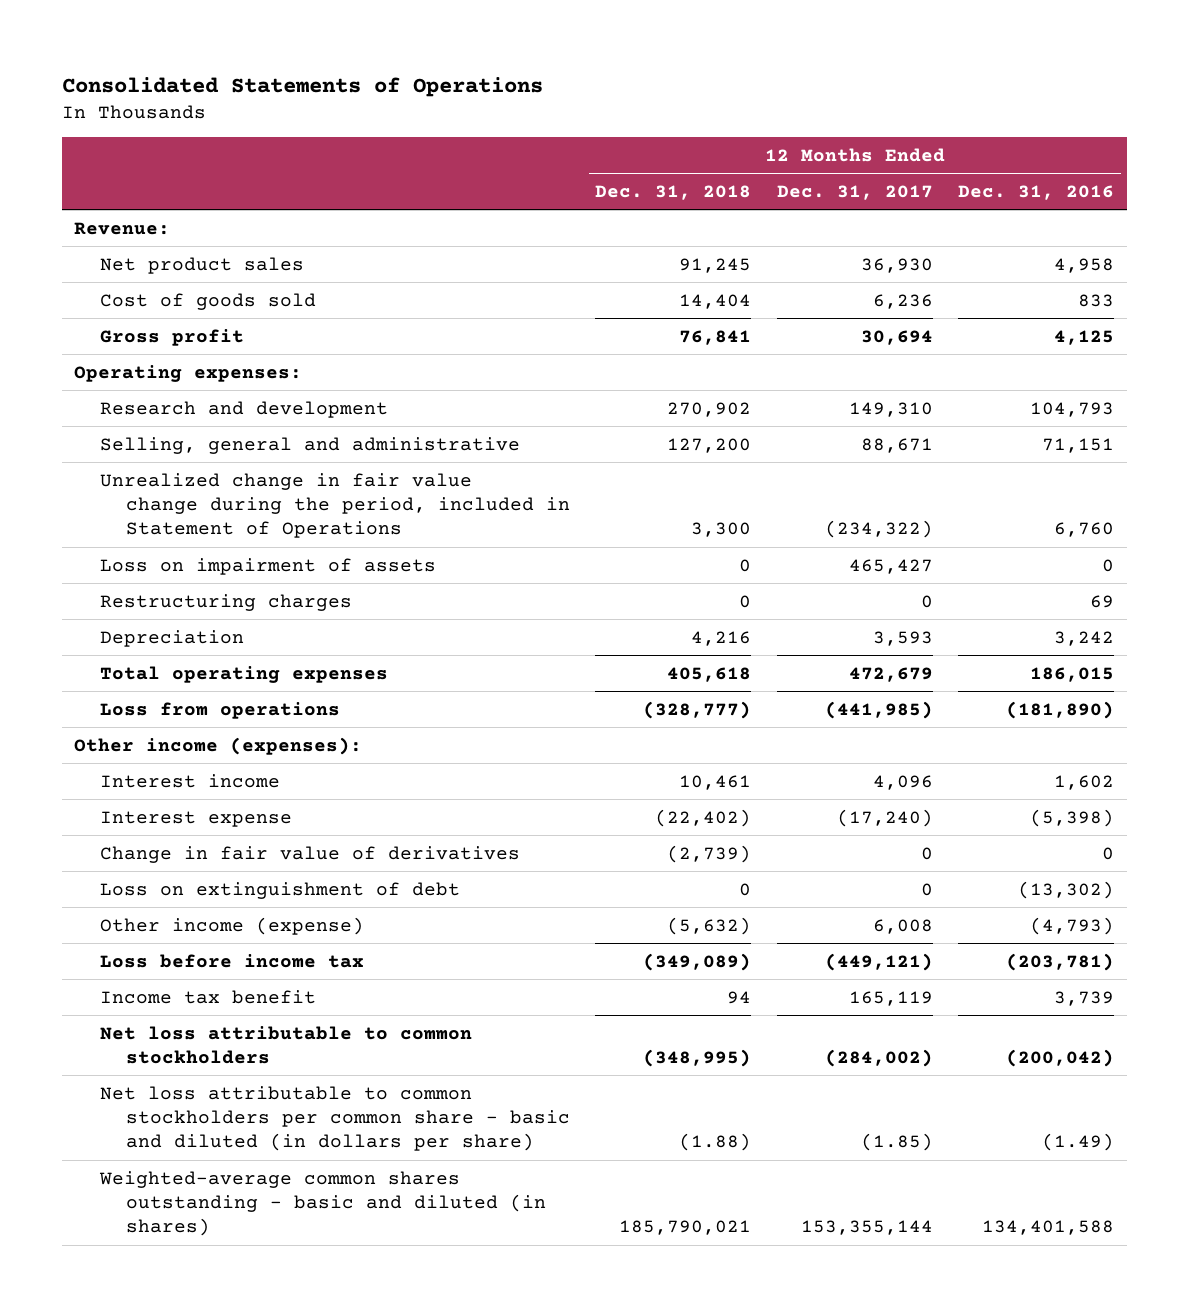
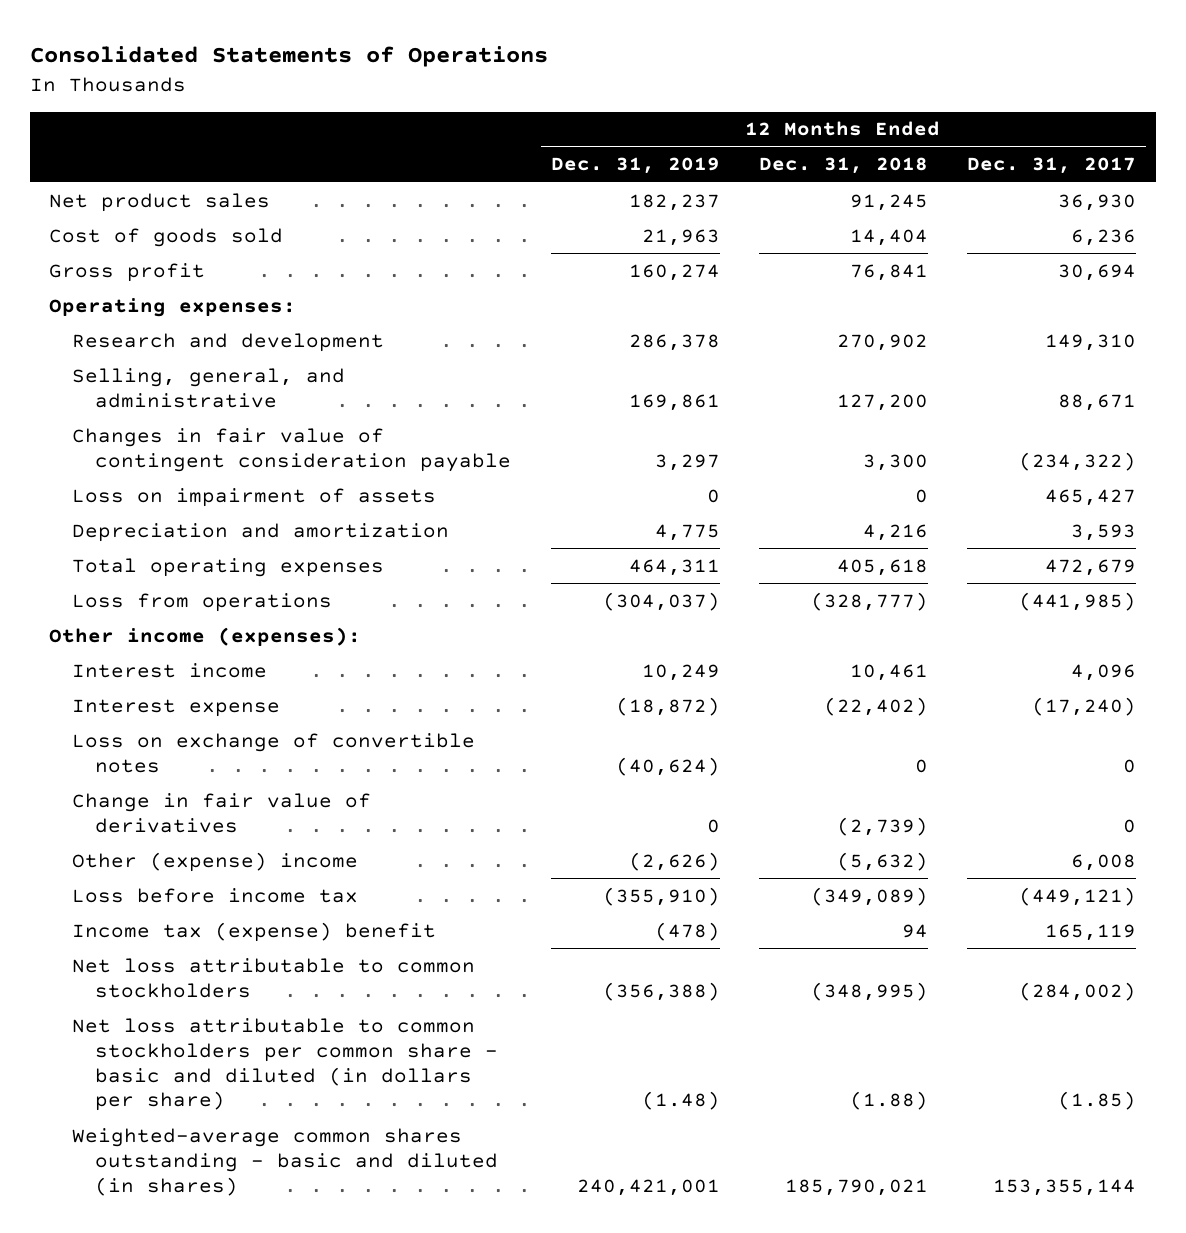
- | 12 Months Ended Dec. 31, 2018 | 12 Months Ended Dec. 31, 2017 | 12 Months Ended Dec. 31, 2016
+ | 12 Months Ended Dec. 31, 2019 | 12 Months Ended Dec. 31, 2018 | 12 Months Ended Dec. 31, 2017
- Revenue:
- Selling, general and administrative | 127,200 | 88,671 | 71,151
- Unrealized change in fair value change during the period, included in Statement of Operations | 3,300 | (234,322) | 6,760
+ Selling, general, and administrative | 169,861 | 127,200 | 88,671
+ Changes in fair value of contingent consideration payable | 3,297 | 3,300 | (234,322)
- Restructuring charges | 0 | 0 | 69
- Depreciation | 4,216 | 3,593 | 3,242
+ Depreciation and amortization | 4,775 | 4,216 | 3,593
+ Loss on exchange of convertible notes | (40,624) | 0 | 0
- Loss on extinguishment of debt | 0 | 0 | (13,302)
- Other income (expense) | (5,632) | 6,008 | (4,793)
+ Other (expense) income | (2,626) | (5,632) | 6,008
- Income tax benefit | 94 | 165,119 | 3,739
+ Income tax (expense) benefit | (478) | 94 | 165,119

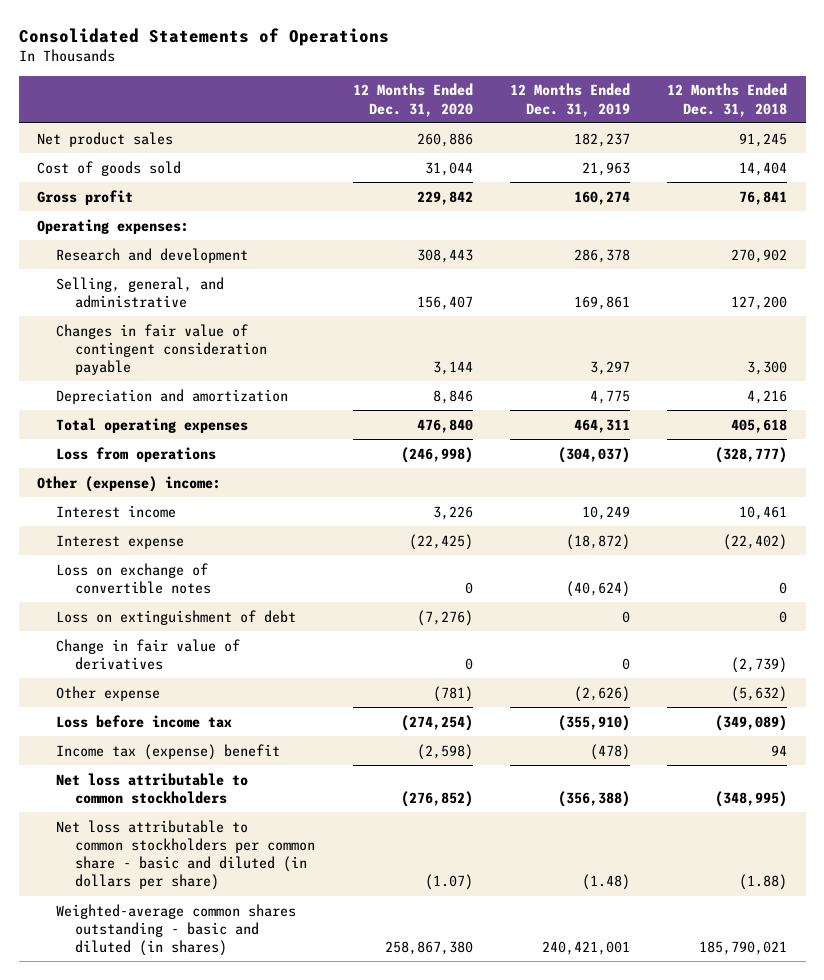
- | 12 Months Ended Dec. 31, 2019 | 12 Months Ended Dec. 31, 2018 | 12 Months Ended Dec. 31, 2017
+ | 12 Months Ended Dec. 31, 2020 | 12 Months Ended Dec. 31, 2019 | 12 Months Ended Dec. 31, 2018
- Loss on impairment of assets | 0 | 0 | 465,427
- Other income (expenses):
+ Other (expense) income:
+ Loss on extinguishment of debt | (7,276) | 0 | 0
- Other (expense) income | (2,626) | (5,632) | 6,008
+ Other expense | (781) | (2,626) | (5,632)

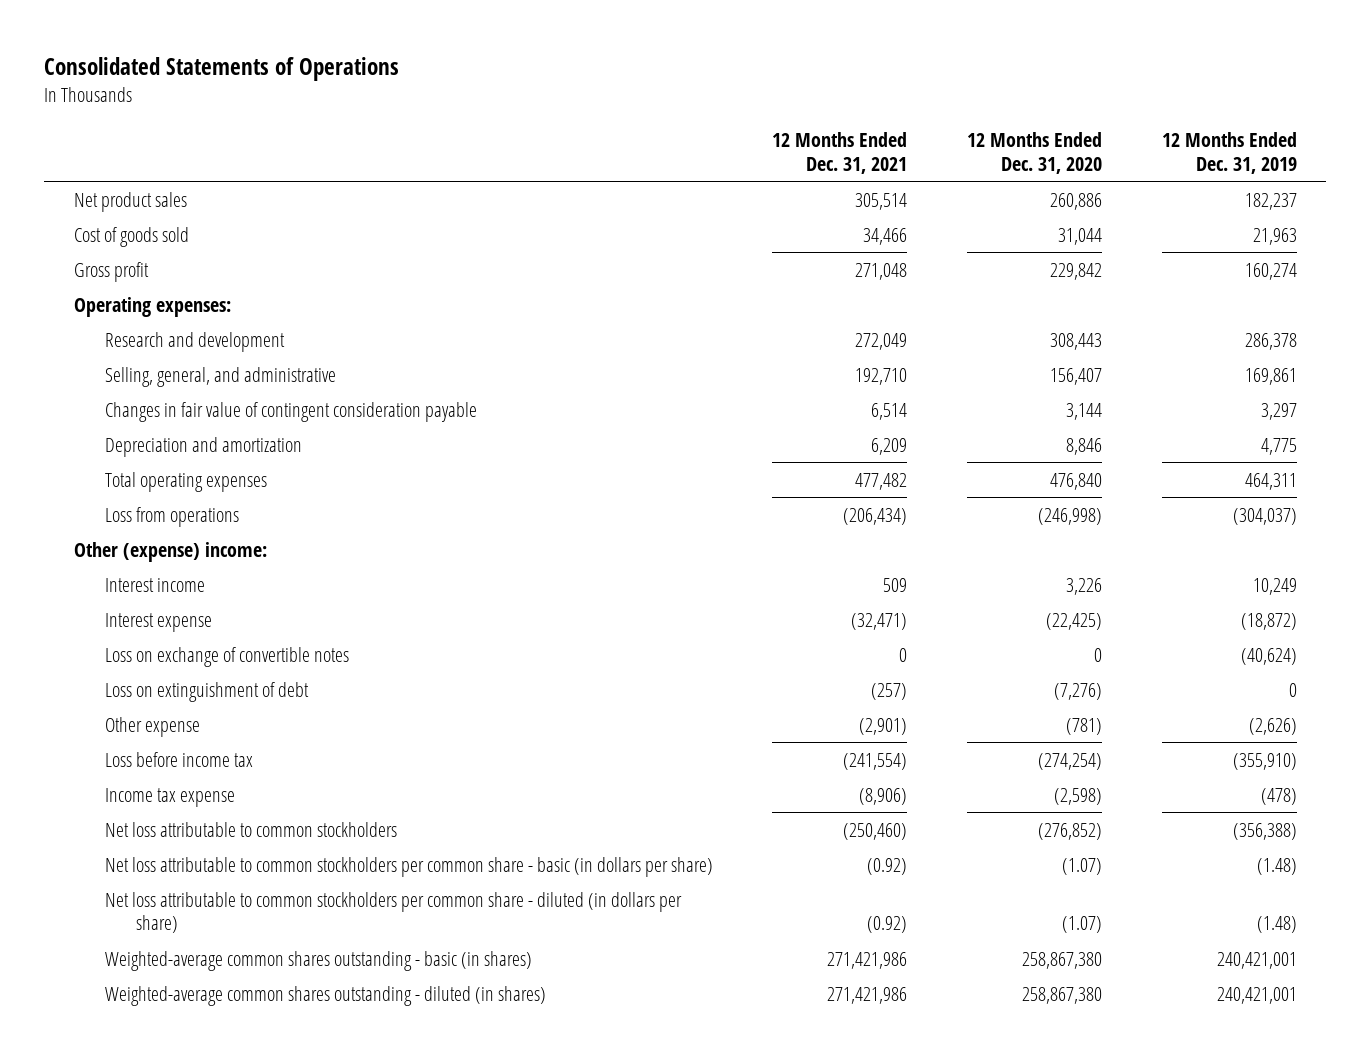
- | 12 Months Ended Dec. 31, 2020 | 12 Months Ended Dec. 31, 2019 | 12 Months Ended Dec. 31, 2018
+ | 12 Months Ended Dec. 31, 2021 | 12 Months Ended Dec. 31, 2020 | 12 Months Ended Dec. 31, 2019
- Change in fair value of derivatives | 0 | 0 | (2,739)
- Income tax (expense) benefit | (2,598) | (478) | 94
+ Income tax expense | (8,906) | (2,598) | (478)
- Net loss attributable to common stockholders per common share - basic and diluted (in dollars per share) | (1.07) | (1.48) | (1.88)
- Weighted-average common shares outstanding - basic and diluted (in shares) | 258,867,380 | 240,421,001 | 185,790,021
+ Net loss attributable to common stockholders per common share - basic (in dollars per share) | (0.92) | (1.07) | (1.48)
+ Net loss attributable to common stockholders per common share - diluted (in dollars per share) | (0.92) | (1.07) | (1.48)
+ Weighted-average common shares outstanding - basic (in shares) | 271,421,986 | 258,867,380 | 240,421,001
+ Weighted-average common shares outstanding - diluted (in shares) | 271,421,986 | 258,867,380 | 240,421,001

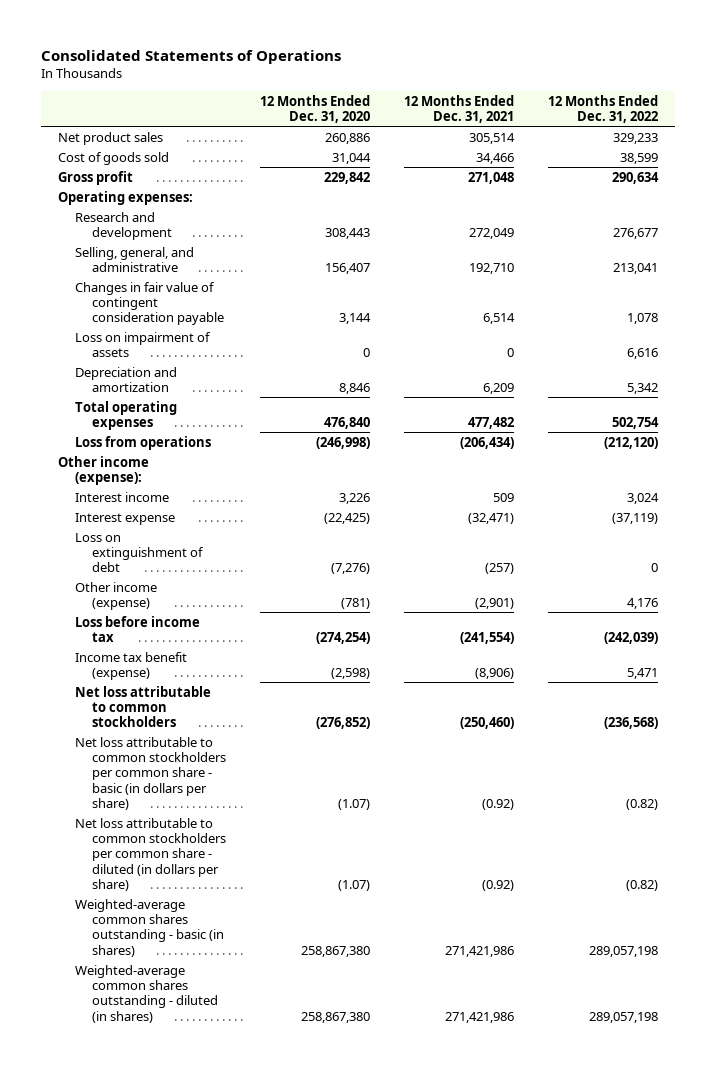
- | 12 Months Ended Dec. 31, 2021 | 12 Months Ended Dec. 31, 2020 | 12 Months Ended Dec. 31, 2019
+ | 12 Months Ended Dec. 31, 2020 | 12 Months Ended Dec. 31, 2021 | 12 Months Ended Dec. 31, 2022
+ Loss on impairment of assets | 0 | 0 | 6,616
- Other (expense) income:
+ Other income (expense):
- Loss on exchange of convertible notes | 0 | 0 | (40,624)
- Other expense | (2,901) | (781) | (2,626)
+ Other income (expense) | (781) | (2,901) | 4,176
- Income tax expense | (8,906) | (2,598) | (478)
+ Income tax benefit (expense) | (2,598) | (8,906) | 5,471

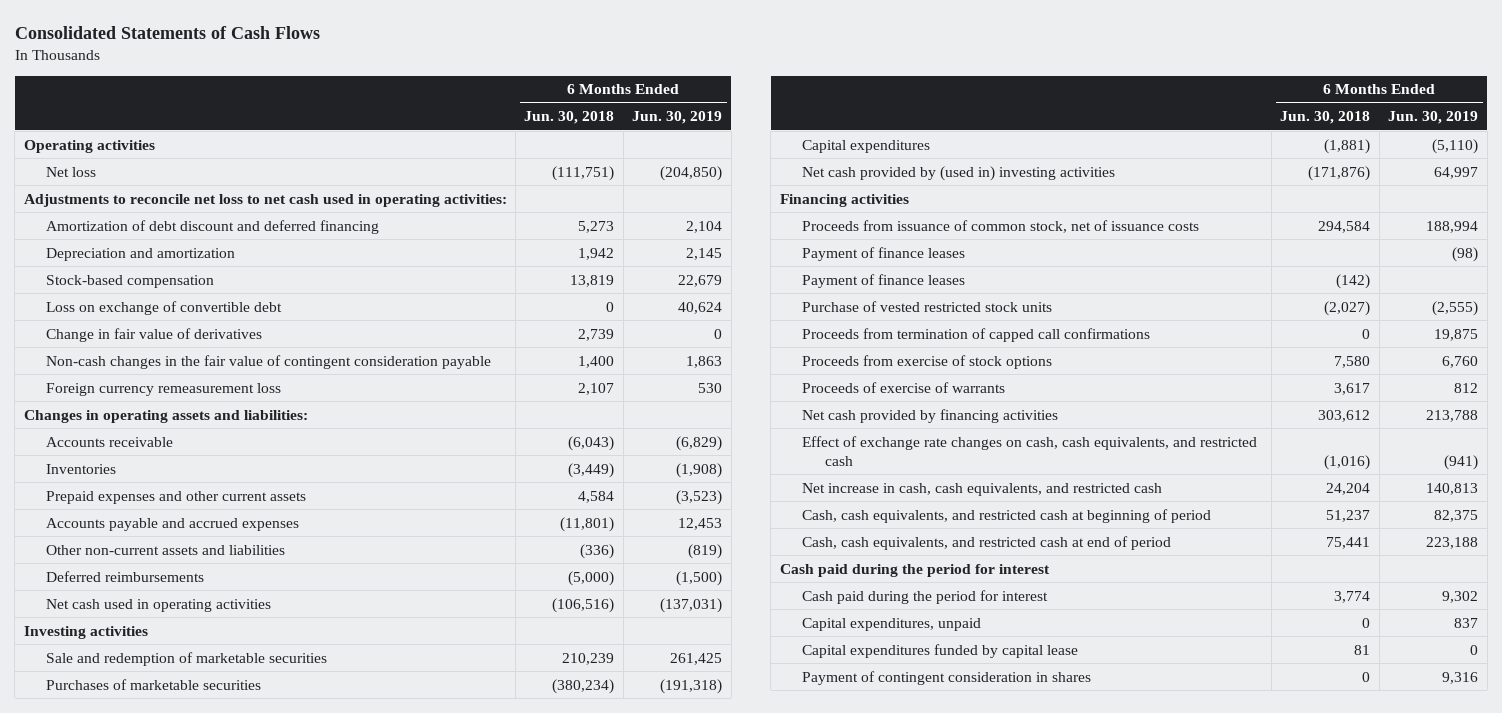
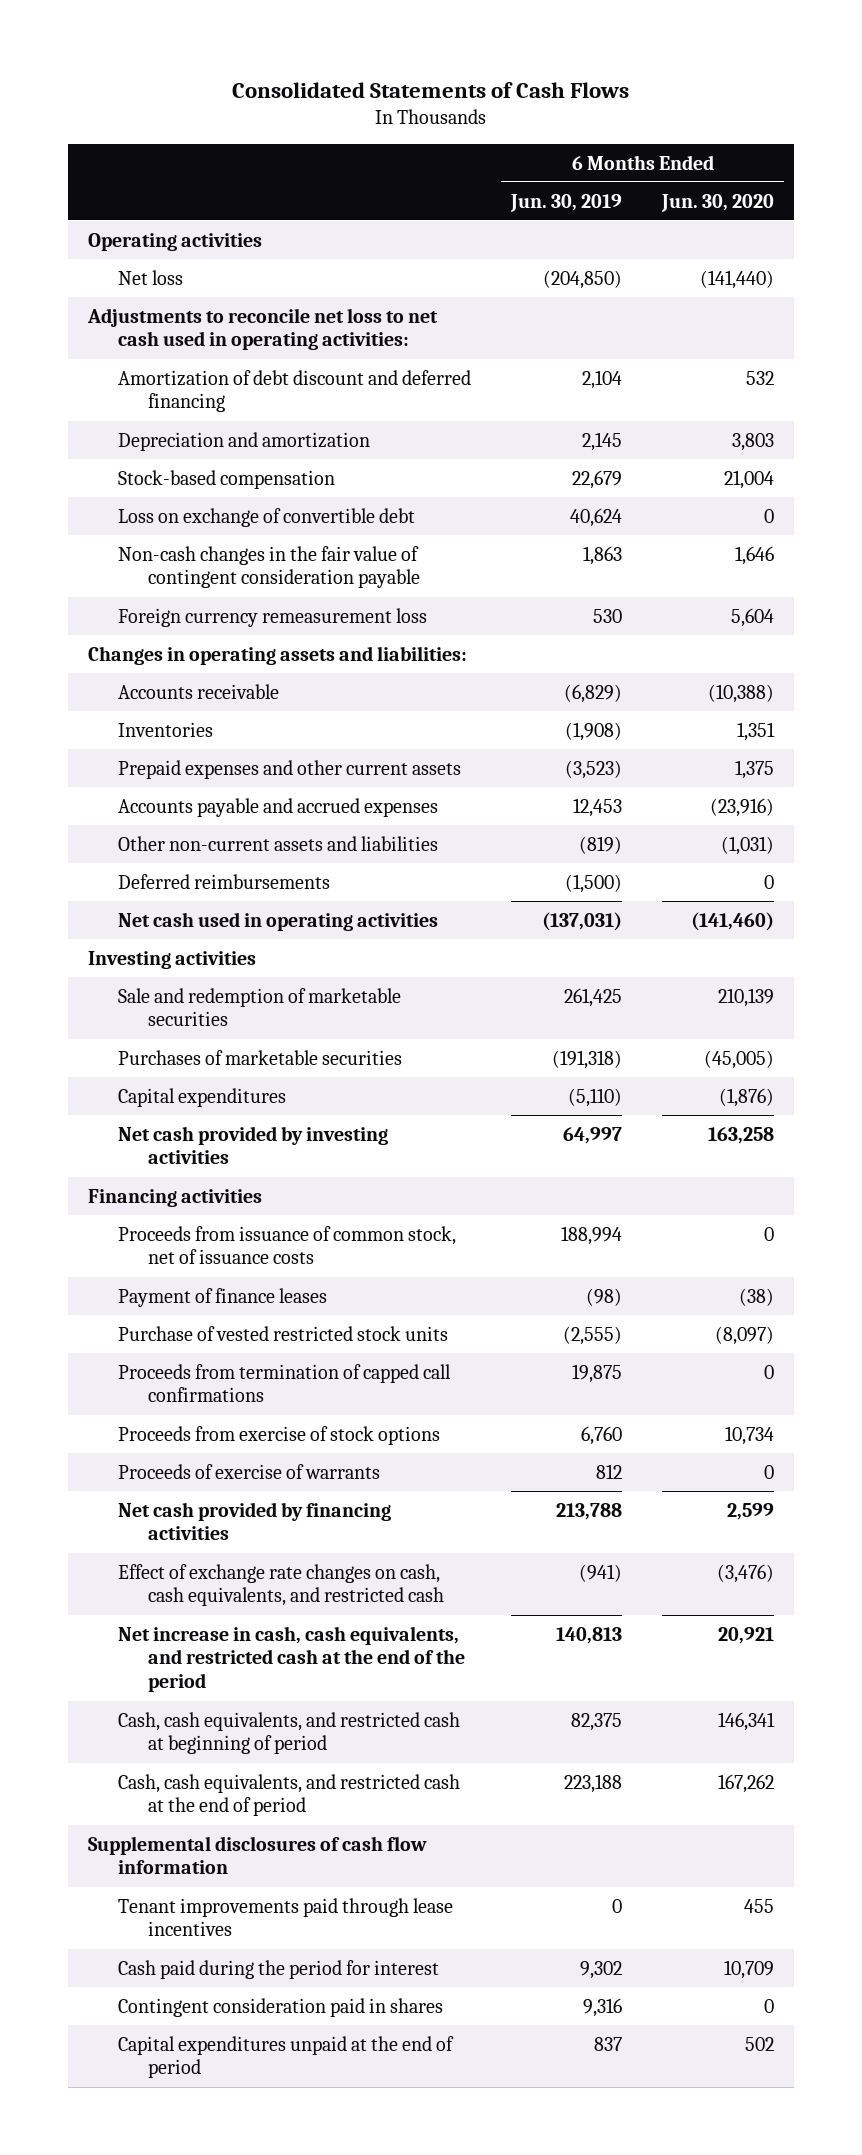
- | 6 Months Ended Jun. 30, 2018 | 6 Months Ended Jun. 30, 2019
+ | 6 Months Ended Jun. 30, 2019 | 6 Months Ended Jun. 30, 2020
- Change in fair value of derivatives | 2,739 | 0
- Net cash provided by (used in) investing activities | (171,876) | 64,997
+ Net cash provided by investing activities | 64,997 | 163,258
- Payment of finance leases | (142) |
- Net increase in cash, cash equivalents, and restricted cash | 24,204 | 140,813
+ Net increase in cash, cash equivalents, and restricted cash at the end of the period | 140,813 | 20,921
- Cash, cash equivalents, and restricted cash at end of period | 75,441 | 223,188
- Cash paid during the period for interest
+ Cash, cash equivalents, and restricted cash at the end of period | 223,188 | 167,262
+ Supplemental disclosures of cash flow information
+ Tenant improvements paid through lease incentives | 0 | 455
- Capital expenditures, unpaid | 0 | 837
- Capital expenditures funded by capital lease | 81 | 0
- Payment of contingent consideration in shares | 0 | 9,316
+ Contingent consideration paid in shares | 9,316 | 0
+ Capital expenditures unpaid at the end of period | 837 | 502

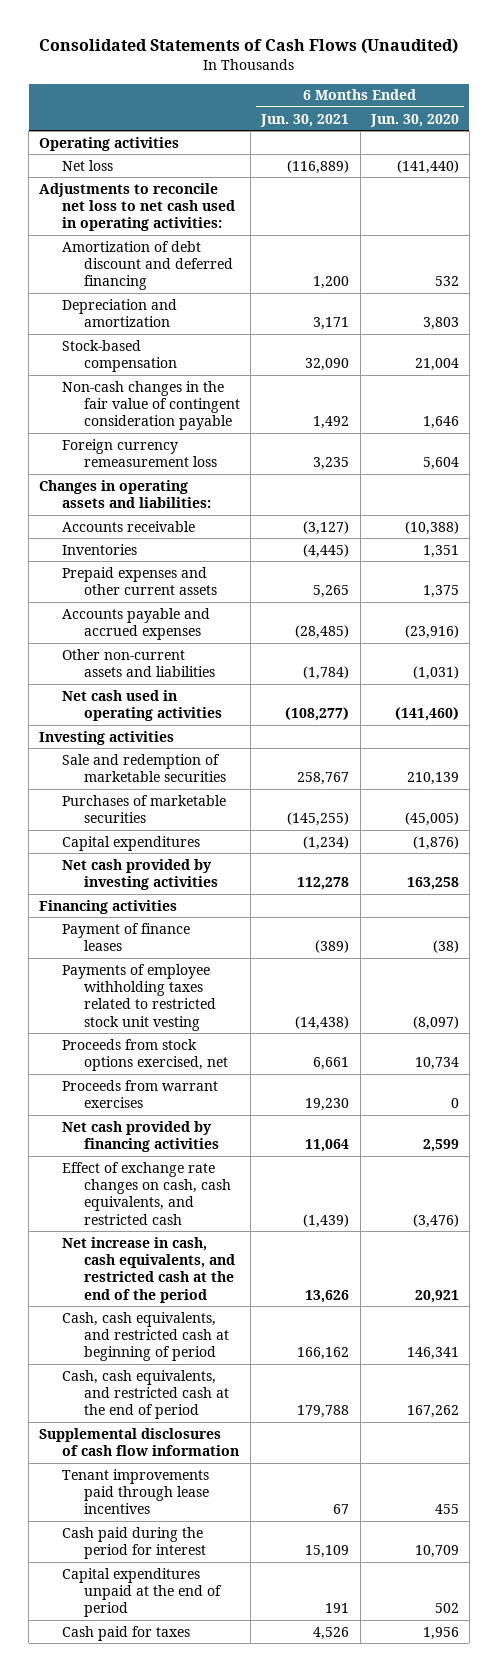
- Consolidated Statements of Cash Flows
+ Consolidated Statements of Cash Flows (Unaudited)
- | 6 Months Ended Jun. 30, 2019 | 6 Months Ended Jun. 30, 2020
+ | 6 Months Ended Jun. 30, 2021 | 6 Months Ended Jun. 30, 2020
- Loss on exchange of convertible debt | 40,624 | 0
- Deferred reimbursements | (1,500) | 0
- Proceeds from issuance of common stock, net of issuance costs | 188,994 | 0
- Purchase of vested restricted stock units | (2,555) | (8,097)
- Proceeds from termination of capped call confirmations | 19,875 | 0
- Proceeds from exercise of stock options | 6,760 | 10,734
- Proceeds of exercise of warrants | 812 | 0
+ Payments of employee withholding taxes related to restricted stock unit vesting | (14,438) | (8,097)
+ Proceeds from stock options exercised, net | 6,661 | 10,734
+ Proceeds from warrant exercises | 19,230 | 0
- Contingent consideration paid in shares | 9,316 | 0
+ Cash paid for taxes | 4,526 | 1,956

